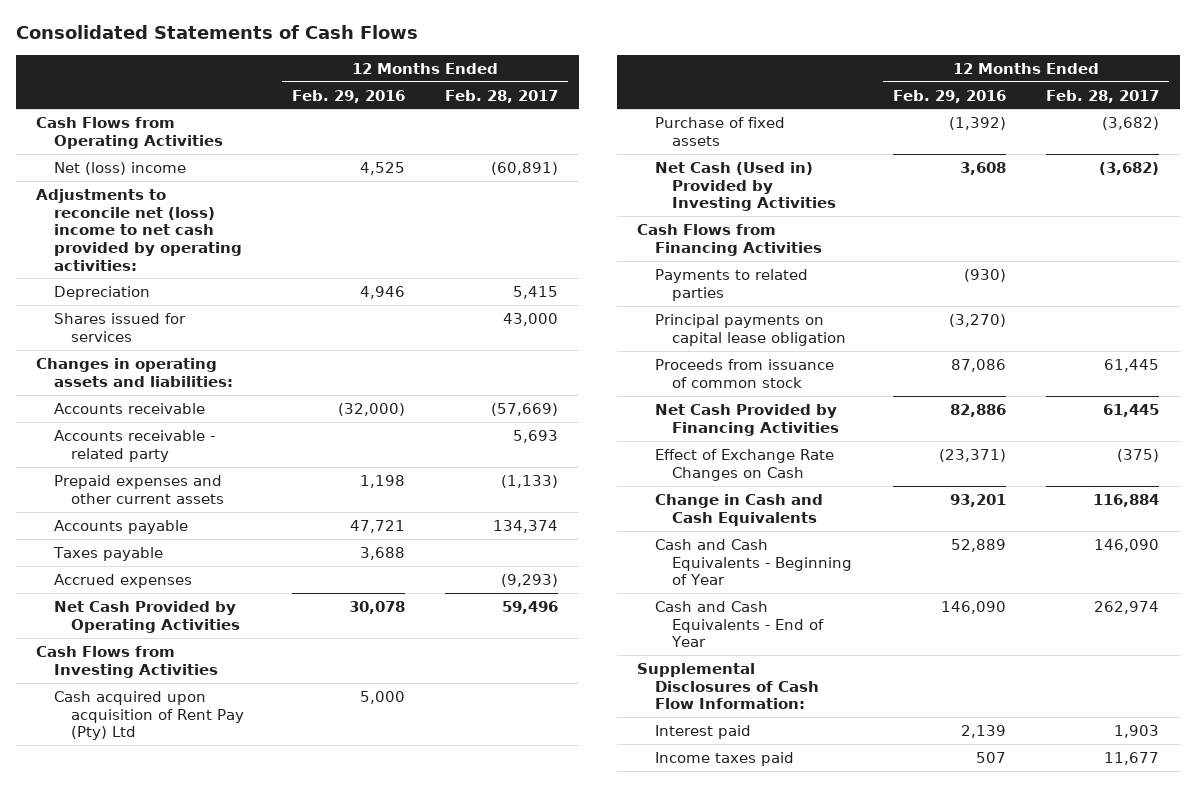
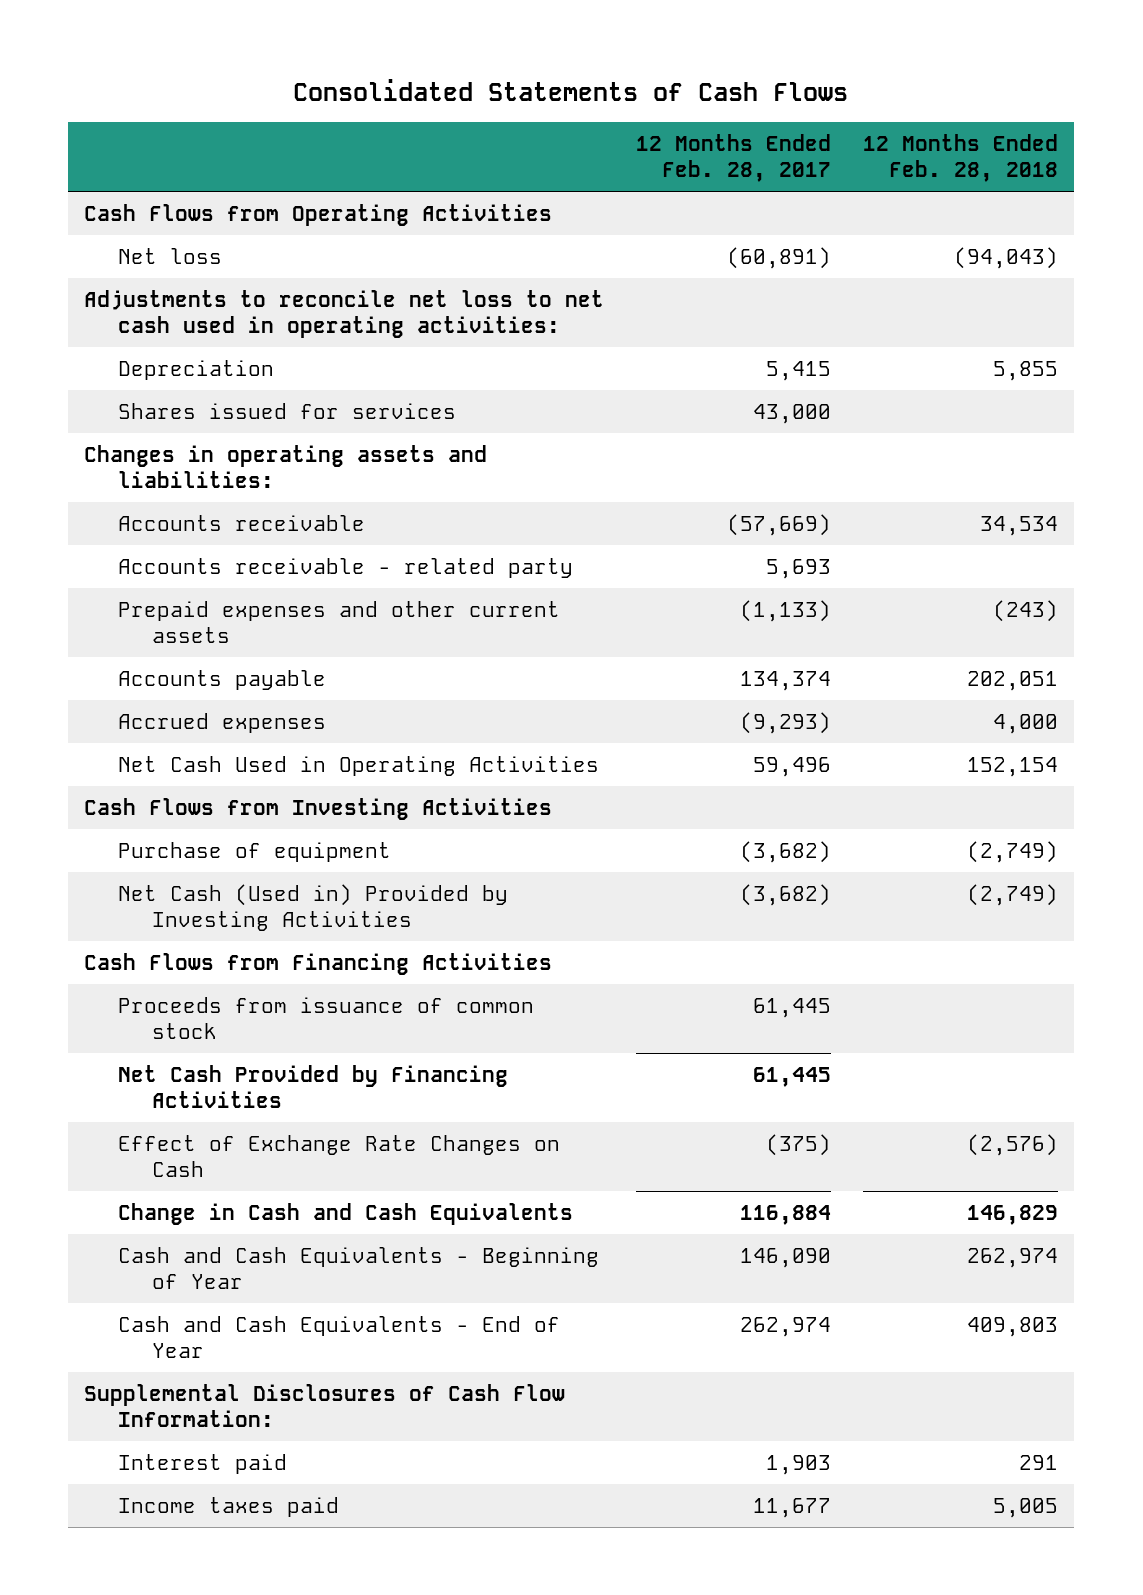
- | 12 Months Ended Feb. 29, 2016 | 12 Months Ended Feb. 28, 2017
+ | 12 Months Ended Feb. 28, 2017 | 12 Months Ended Feb. 28, 2018
- Net (loss) income | 4,525 | (60,891)
- Adjustments to reconcile net (loss) income to net cash provided by operating activities:
+ Net loss | (60,891) | (94,043)
+ Adjustments to reconcile net loss to net cash used in operating activities:
- Taxes payable | 3,688 |
- Net Cash Provided by Operating Activities | 30,078 | 59,496
+ Net Cash Used in Operating Activities | 59,496 | 152,154
- Cash acquired upon acquisition of Rent Pay (Pty) Ltd | 5,000 |
- Purchase of fixed assets | (1,392) | (3,682)
+ Purchase of equipment | (3,682) | (2,749)
- Payments to related parties | (930) |
- Principal payments on capital lease obligation | (3,270) |

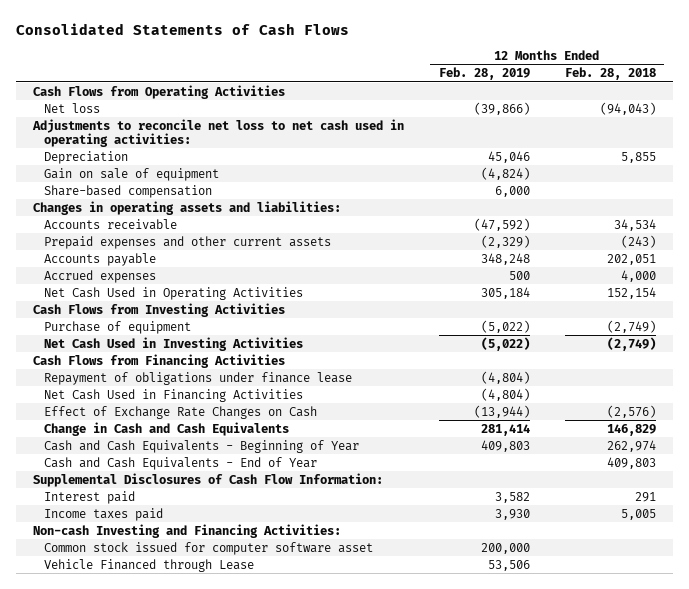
- | 12 Months Ended Feb. 28, 2017 | 12 Months Ended Feb. 28, 2018
+ | 12 Months Ended Feb. 28, 2019 | 12 Months Ended Feb. 28, 2018
- Shares issued for services | 43,000 |
+ Gain on sale of equipment | (4,824) |
+ Share-based compensation | 6,000 |
- Accounts receivable - related party | 5,693 |
- Net Cash (Used in) Provided by Investing Activities | (3,682) | (2,749)
+ Net Cash Used in Investing Activities | (5,022) | (2,749)
- Proceeds from issuance of common stock | 61,445 |
- Net Cash Provided by Financing Activities | 61,445 |
+ Repayment of obligations under finance lease | (4,804) |
+ Net Cash Used in Financing Activities | (4,804) |
+ Non-cash Investing and Financing Activities:
+ Common stock issued for computer software asset | 200,000 |
+ Vehicle Financed through Lease | 53,506 |

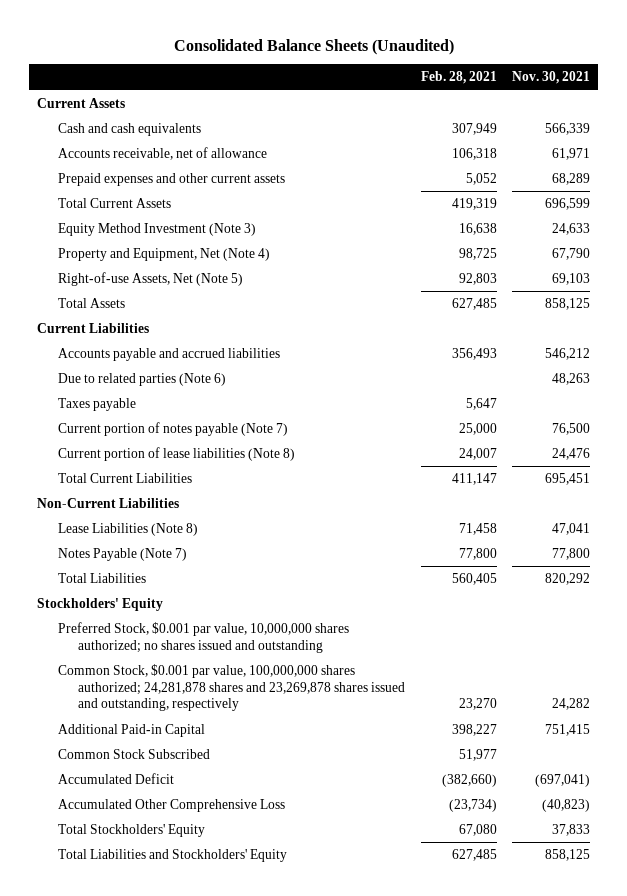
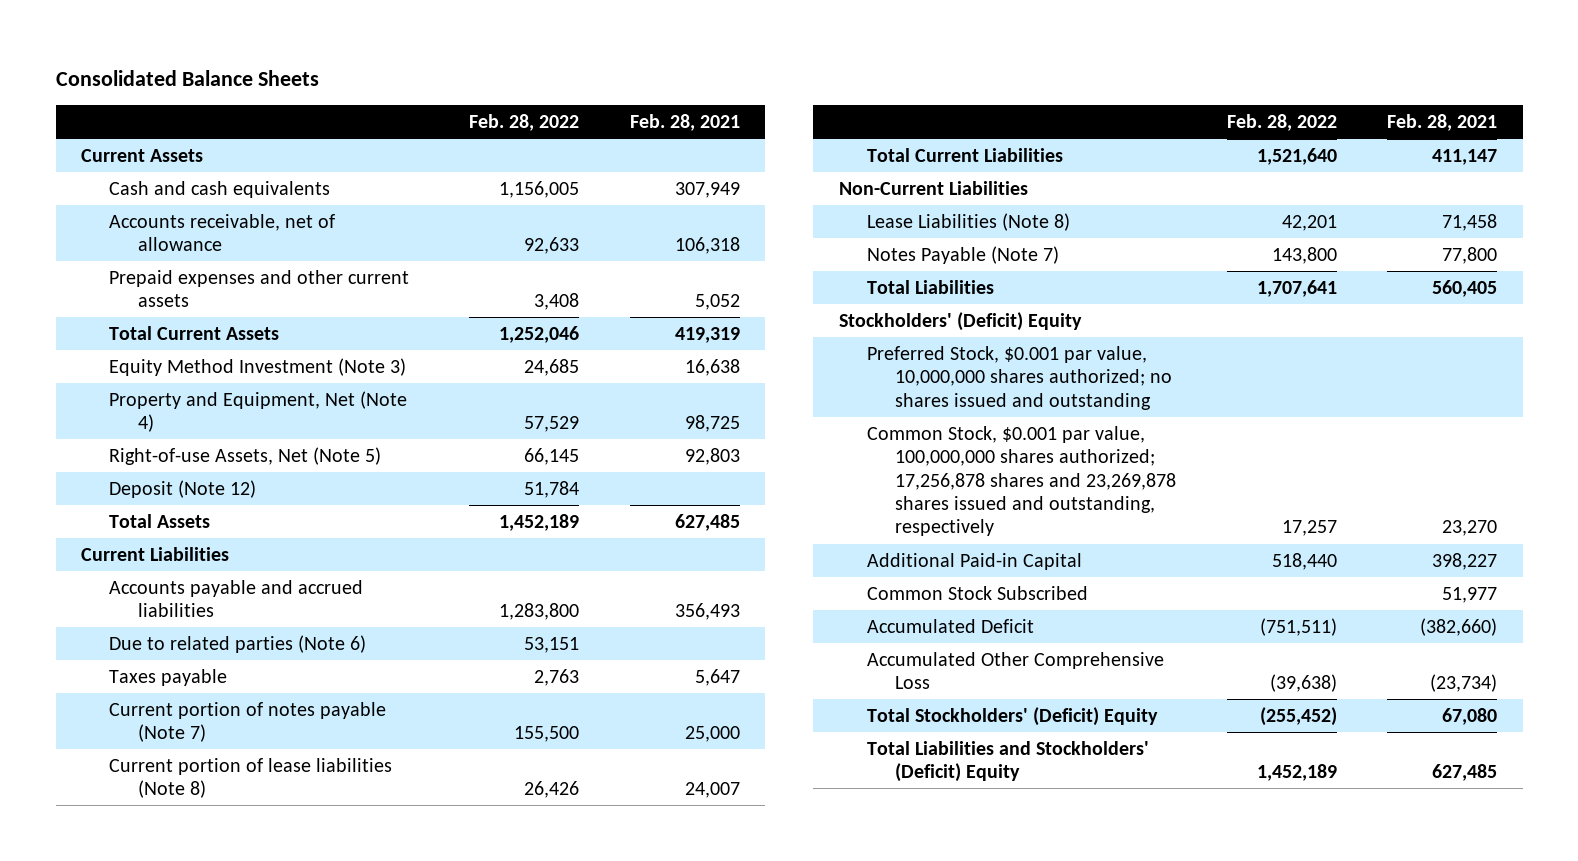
- Consolidated Balance Sheets (Unaudited)
+ Consolidated Balance Sheets
- | Feb. 28, 2021 | Nov. 30, 2021
+ | Feb. 28, 2022 | Feb. 28, 2021
+ Deposit (Note 12) | 51,784 |
- Stockholders' Equity
+ Stockholders' (Deficit) Equity
- Common Stock, $0.001 par value, 100,000,000 shares authorized; 24,281,878 shares and 23,269,878 shares issued and outstanding, respectively | 23,270 | 24,282
+ Common Stock, $0.001 par value, 100,000,000 shares authorized; 17,256,878 shares and 23,269,878 shares issued and outstanding, respectively | 17,257 | 23,270
- Total Stockholders' Equity | 67,080 | 37,833
- Total Liabilities and Stockholders' Equity | 627,485 | 858,125
+ Total Stockholders' (Deficit) Equity | (255,452) | 67,080
+ Total Liabilities and Stockholders' (Deficit) Equity | 1,452,189 | 627,485

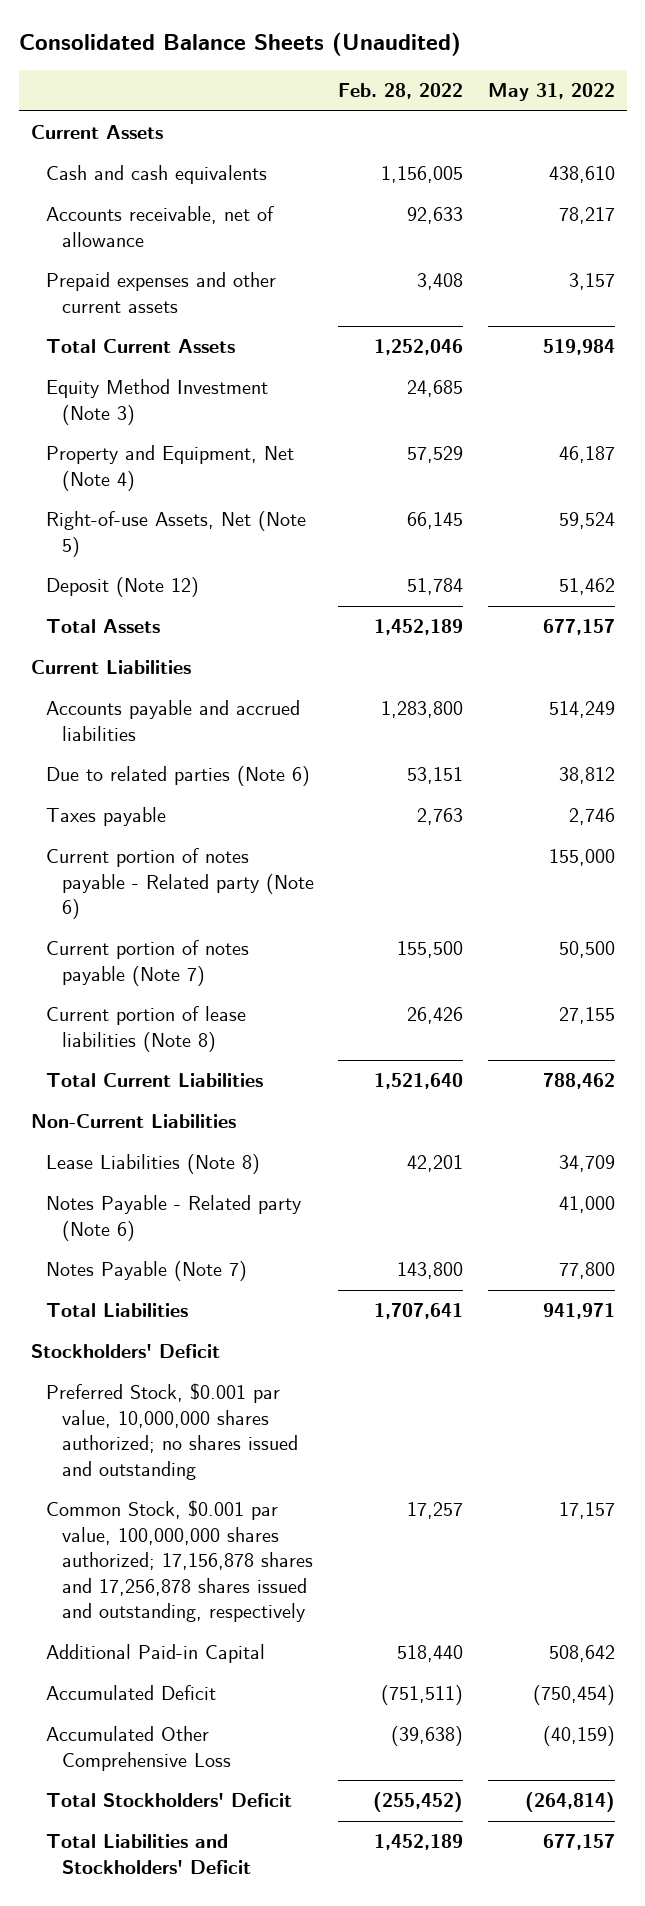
- Consolidated Balance Sheets
+ Consolidated Balance Sheets (Unaudited)
- | Feb. 28, 2022 | Feb. 28, 2021
+ | Feb. 28, 2022 | May 31, 2022
+ Current portion of notes payable - Related party (Note 6) | | 155,000
+ Notes Payable - Related party (Note 6) | | 41,000
- Stockholders' (Deficit) Equity
+ Stockholders' Deficit
- Common Stock, $0.001 par value, 100,000,000 shares authorized; 17,256,878 shares and 23,269,878 shares issued and outstanding, respectively | 17,257 | 23,270
+ Common Stock, $0.001 par value, 100,000,000 shares authorized; 17,156,878 shares and 17,256,878 shares issued and outstanding, respectively | 17,257 | 17,157
- Common Stock Subscribed | | 51,977
- Total Stockholders' (Deficit) Equity | (255,452) | 67,080
- Total Liabilities and Stockholders' (Deficit) Equity | 1,452,189 | 627,485
+ Total Stockholders' Deficit | (255,452) | (264,814)
+ Total Liabilities and Stockholders' Deficit | 1,452,189 | 677,157

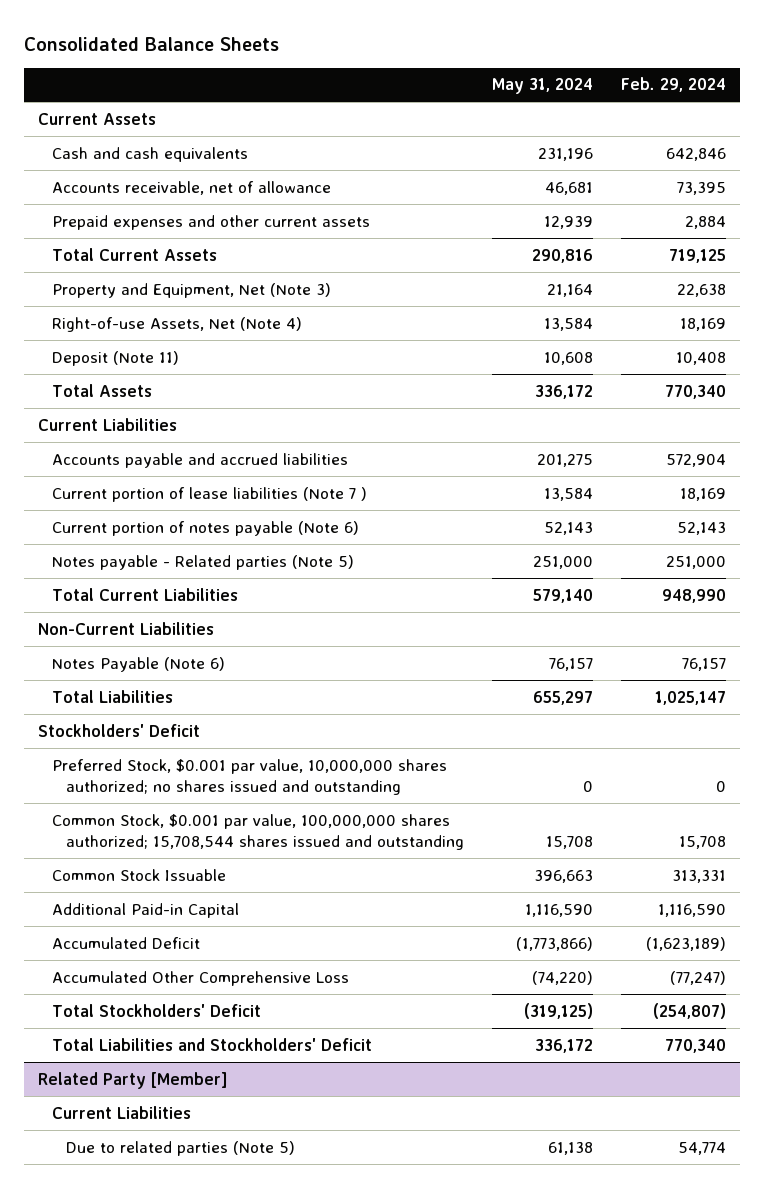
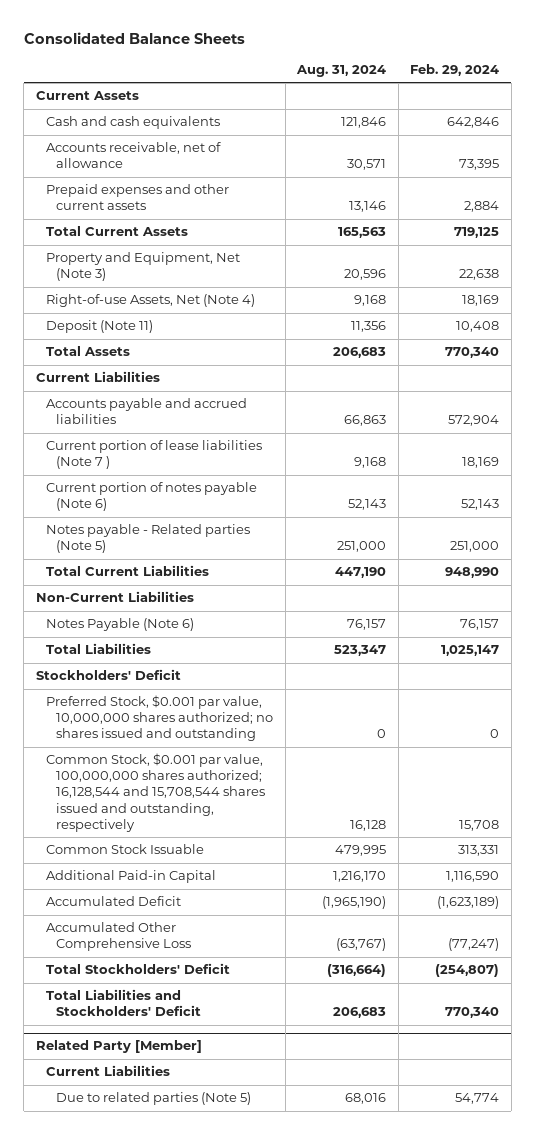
- | May 31, 2024 | Feb. 29, 2024
+ | Aug. 31, 2024 | Feb. 29, 2024
- Common Stock, $0.001 par value, 100,000,000 shares authorized; 15,708,544 shares issued and outstanding | 15,708 | 15,708
+ Common Stock, $0.001 par value, 100,000,000 shares authorized; 16,128,544 and 15,708,544 shares issued and outstanding, respectively | 16,128 | 15,708

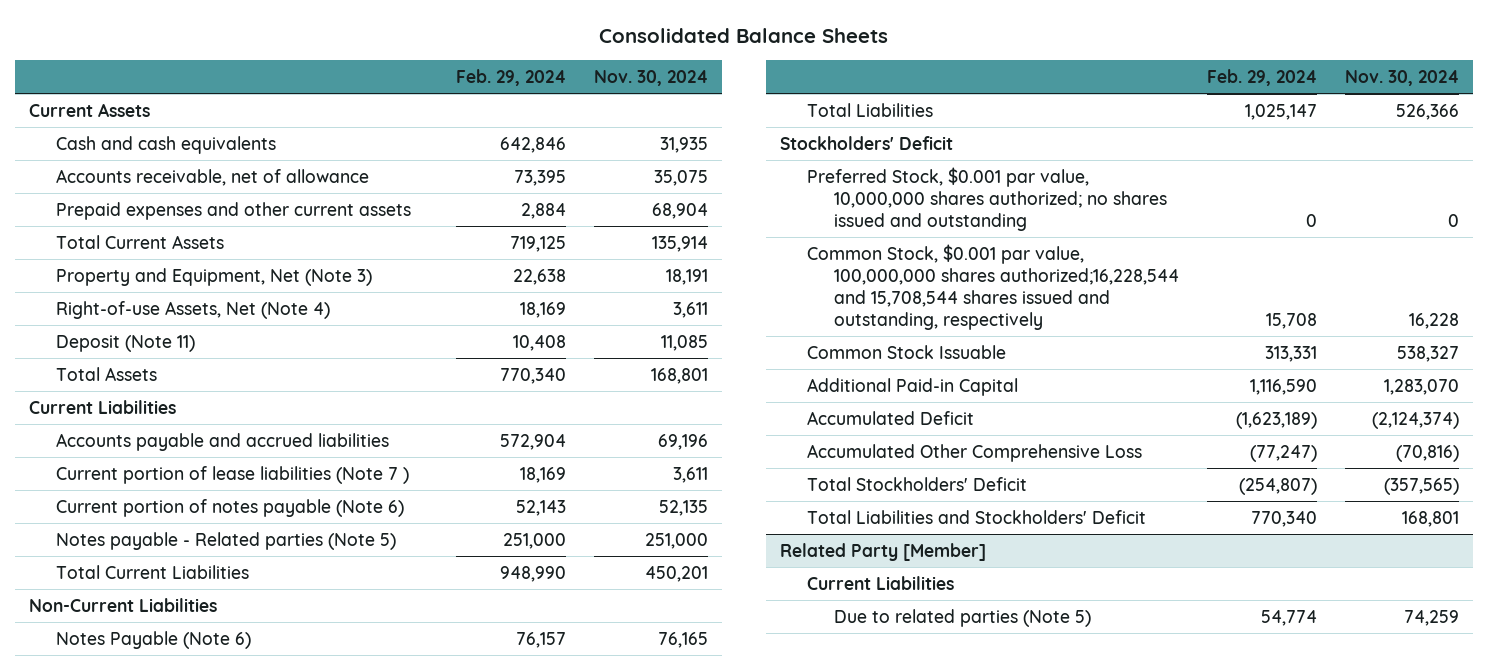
- | Aug. 31, 2024 | Feb. 29, 2024
+ | Feb. 29, 2024 | Nov. 30, 2024
- Common Stock, $0.001 par value, 100,000,000 shares authorized; 16,128,544 and 15,708,544 shares issued and outstanding, respectively | 16,128 | 15,708
+ Common Stock, $0.001 par value, 100,000,000 shares authorized;16,228,544 and 15,708,544 shares issued and outstanding, respectively | 15,708 | 16,228

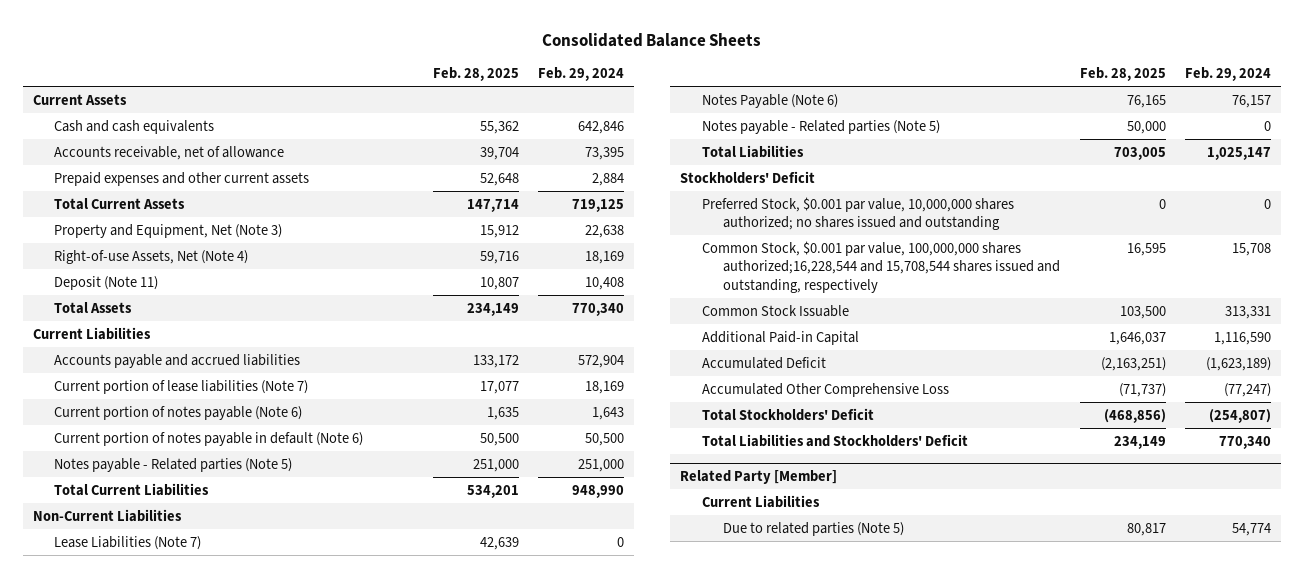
- | Feb. 29, 2024 | Nov. 30, 2024
+ | Feb. 28, 2025 | Feb. 29, 2024
- Current portion of lease liabilities (Note 7 ) | 18,169 | 3,611
- Current portion of notes payable (Note 6) | 52,143 | 52,135
+ Current portion of lease liabilities (Note 7) | 17,077 | 18,169
+ Current portion of notes payable (Note 6) | 1,635 | 1,643
+ Current portion of notes payable in default (Note 6) | 50,500 | 50,500
+ Lease Liabilities (Note 7) | 42,639 | 0
+ Notes payable - Related parties (Note 5) | 50,000 | 0

